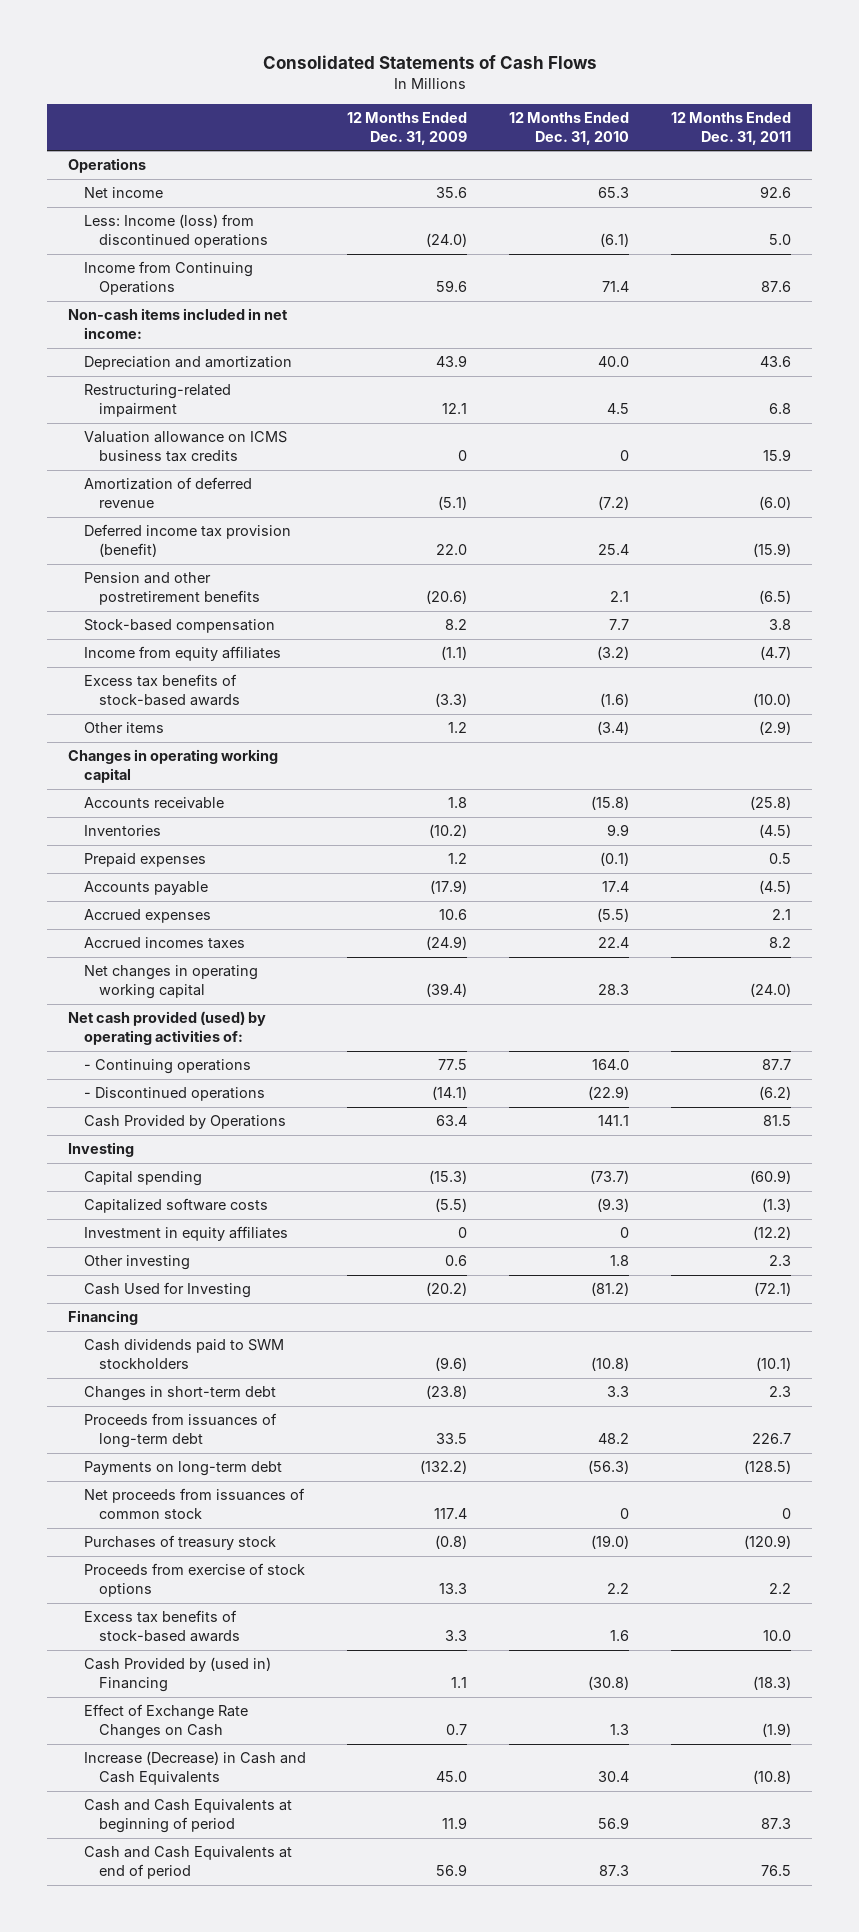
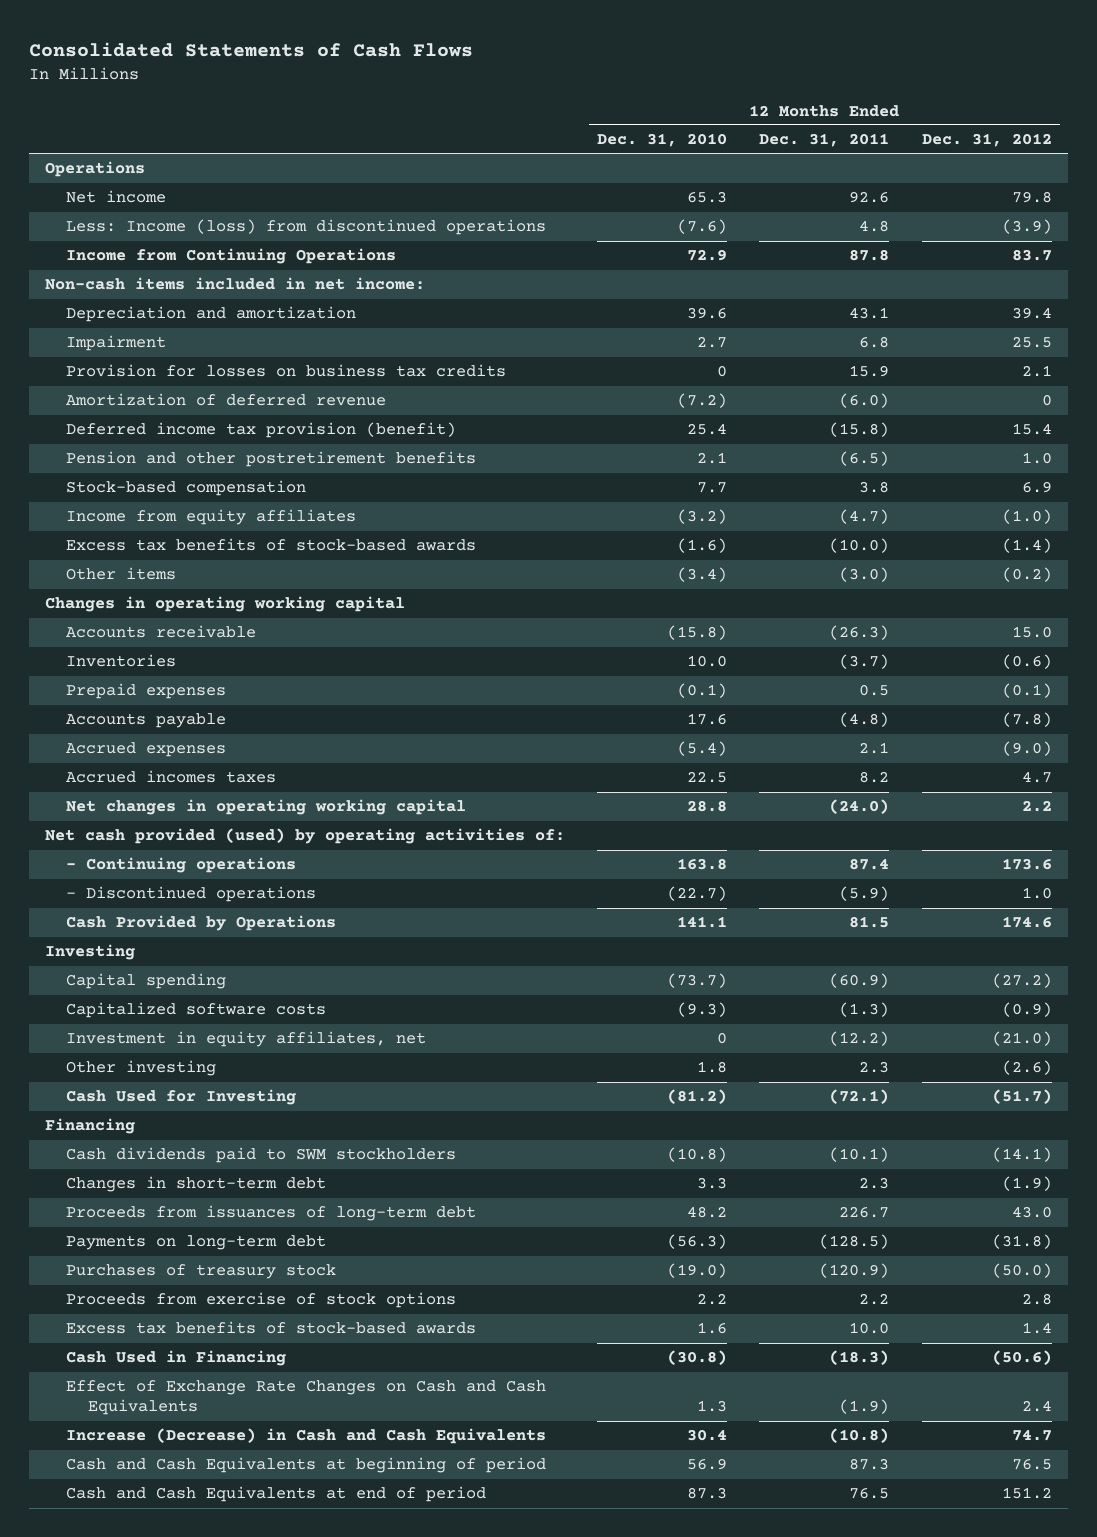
- | 12 Months Ended Dec. 31, 2009 | 12 Months Ended Dec. 31, 2010 | 12 Months Ended Dec. 31, 2011
+ | 12 Months Ended Dec. 31, 2010 | 12 Months Ended Dec. 31, 2011 | 12 Months Ended Dec. 31, 2012
- Less: Income (loss) from discontinued operations | (24.0) | (6.1) | 5.0
- Income from Continuing Operations | 59.6 | 71.4 | 87.6
+ Less: Income (loss) from discontinued operations | (7.6) | 4.8 | (3.9)
+ Income from Continuing Operations | 72.9 | 87.8 | 83.7
- Depreciation and amortization | 43.9 | 40.0 | 43.6
- Restructuring-related impairment | 12.1 | 4.5 | 6.8
- Valuation allowance on ICMS business tax credits | 0 | 0 | 15.9
+ Depreciation and amortization | 39.6 | 43.1 | 39.4
+ Impairment | 2.7 | 6.8 | 25.5
+ Provision for losses on business tax credits | 0 | 15.9 | 2.1
- Deferred income tax provision (benefit) | 22.0 | 25.4 | (15.9)
+ Deferred income tax provision (benefit) | 25.4 | (15.8) | 15.4
- Other items | 1.2 | (3.4) | (2.9)
+ Other items | (3.4) | (3.0) | (0.2)
- Accounts receivable | 1.8 | (15.8) | (25.8)
- Inventories | (10.2) | 9.9 | (4.5)
+ Accounts receivable | (15.8) | (26.3) | 15.0
+ Inventories | 10.0 | (3.7) | (0.6)
- Accounts payable | (17.9) | 17.4 | (4.5)
- Accrued expenses | 10.6 | (5.5) | 2.1
- Accrued incomes taxes | (24.9) | 22.4 | 8.2
- Net changes in operating working capital | (39.4) | 28.3 | (24.0)
+ Accounts payable | 17.6 | (4.8) | (7.8)
+ Accrued expenses | (5.4) | 2.1 | (9.0)
+ Accrued incomes taxes | 22.5 | 8.2 | 4.7
+ Net changes in operating working capital | 28.8 | (24.0) | 2.2
- - Continuing operations | 77.5 | 164.0 | 87.7
- - Discontinued operations | (14.1) | (22.9) | (6.2)
+ - Continuing operations | 163.8 | 87.4 | 173.6
+ - Discontinued operations | (22.7) | (5.9) | 1.0
- Investment in equity affiliates | 0 | 0 | (12.2)
+ Investment in equity affiliates, net | 0 | (12.2) | (21.0)
- Net proceeds from issuances of common stock | 117.4 | 0 | 0
- Cash Provided by (used in) Financing | 1.1 | (30.8) | (18.3)
- Effect of Exchange Rate Changes on Cash | 0.7 | 1.3 | (1.9)
+ Cash Used in Financing | (30.8) | (18.3) | (50.6)
+ Effect of Exchange Rate Changes on Cash and Cash Equivalents | 1.3 | (1.9) | 2.4

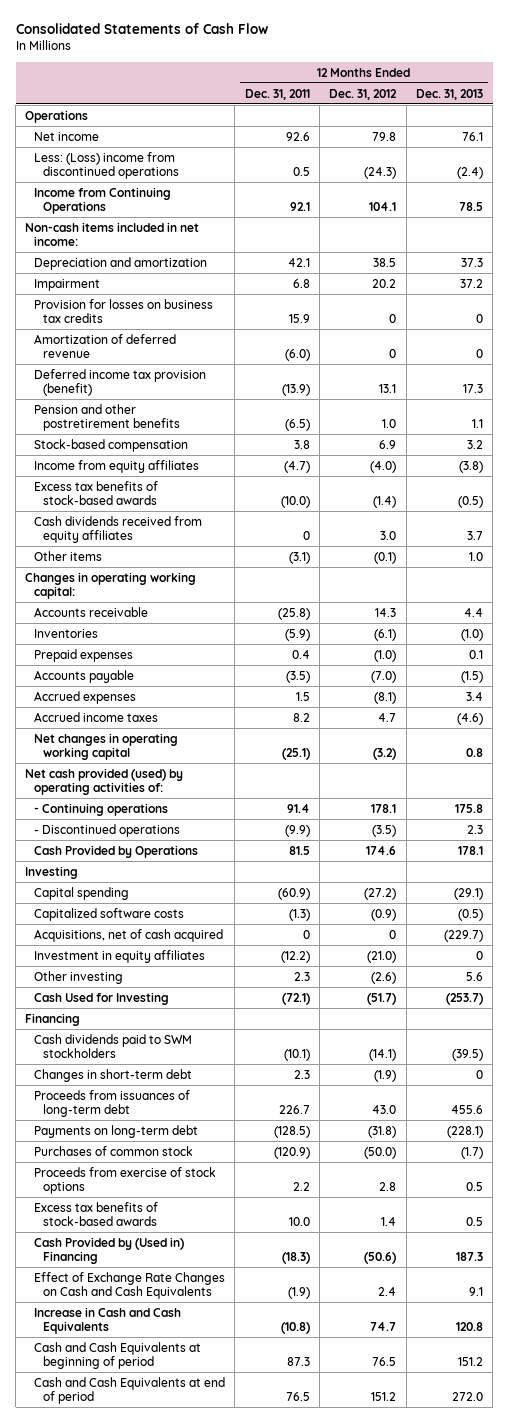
- Consolidated Statements of Cash Flows
+ Consolidated Statements of Cash Flow
- | 12 Months Ended Dec. 31, 2010 | 12 Months Ended Dec. 31, 2011 | 12 Months Ended Dec. 31, 2012
+ | 12 Months Ended Dec. 31, 2011 | 12 Months Ended Dec. 31, 2012 | 12 Months Ended Dec. 31, 2013
- Less: Income (loss) from discontinued operations | (7.6) | 4.8 | (3.9)
- Income from Continuing Operations | 72.9 | 87.8 | 83.7
+ Less: (Loss) income from discontinued operations | 0.5 | (24.3) | (2.4)
+ Income from Continuing Operations | 92.1 | 104.1 | 78.5
- Depreciation and amortization | 39.6 | 43.1 | 39.4
- Impairment | 2.7 | 6.8 | 25.5
- Provision for losses on business tax credits | 0 | 15.9 | 2.1
+ Depreciation and amortization | 42.1 | 38.5 | 37.3
+ Impairment | 6.8 | 20.2 | 37.2
+ Provision for losses on business tax credits | 15.9 | 0 | 0
- Deferred income tax provision (benefit) | 25.4 | (15.8) | 15.4
+ Deferred income tax provision (benefit) | (13.9) | 13.1 | 17.3
- Income from equity affiliates | (3.2) | (4.7) | (1.0)
+ Income from equity affiliates | (4.7) | (4.0) | (3.8)
- Other items | (3.4) | (3.0) | (0.2)
- Changes in operating working capital
- Accounts receivable | (15.8) | (26.3) | 15.0
- Inventories | 10.0 | (3.7) | (0.6)
- Prepaid expenses | (0.1) | 0.5 | (0.1)
- Accounts payable | 17.6 | (4.8) | (7.8)
- Accrued expenses | (5.4) | 2.1 | (9.0)
- Accrued incomes taxes | 22.5 | 8.2 | 4.7
- Net changes in operating working capital | 28.8 | (24.0) | 2.2
+ Cash dividends received from equity affiliates | 0 | 3.0 | 3.7
+ Other items | (3.1) | (0.1) | 1.0
+ Changes in operating working capital:
+ Accounts receivable | (25.8) | 14.3 | 4.4
+ Inventories | (5.9) | (6.1) | (1.0)
+ Prepaid expenses | 0.4 | (1.0) | 0.1
+ Accounts payable | (3.5) | (7.0) | (1.5)
+ Accrued expenses | 1.5 | (8.1) | 3.4
+ Accrued income taxes | 8.2 | 4.7 | (4.6)
+ Net changes in operating working capital | (25.1) | (3.2) | 0.8
- - Continuing operations | 163.8 | 87.4 | 173.6
- - Discontinued operations | (22.7) | (5.9) | 1.0
+ - Continuing operations | 91.4 | 178.1 | 175.8
+ - Discontinued operations | (9.9) | (3.5) | 2.3
- Investment in equity affiliates, net | 0 | (12.2) | (21.0)
+ Acquisitions, net of cash acquired | 0 | 0 | (229.7)
+ Investment in equity affiliates | (12.2) | (21.0) | 0
- Purchases of treasury stock | (19.0) | (120.9) | (50.0)
+ Purchases of common stock | (120.9) | (50.0) | (1.7)
- Cash Used in Financing | (30.8) | (18.3) | (50.6)
+ Cash Provided by (Used in) Financing | (18.3) | (50.6) | 187.3
- Increase (Decrease) in Cash and Cash Equivalents | 30.4 | (10.8) | 74.7
+ Increase in Cash and Cash Equivalents | (10.8) | 74.7 | 120.8

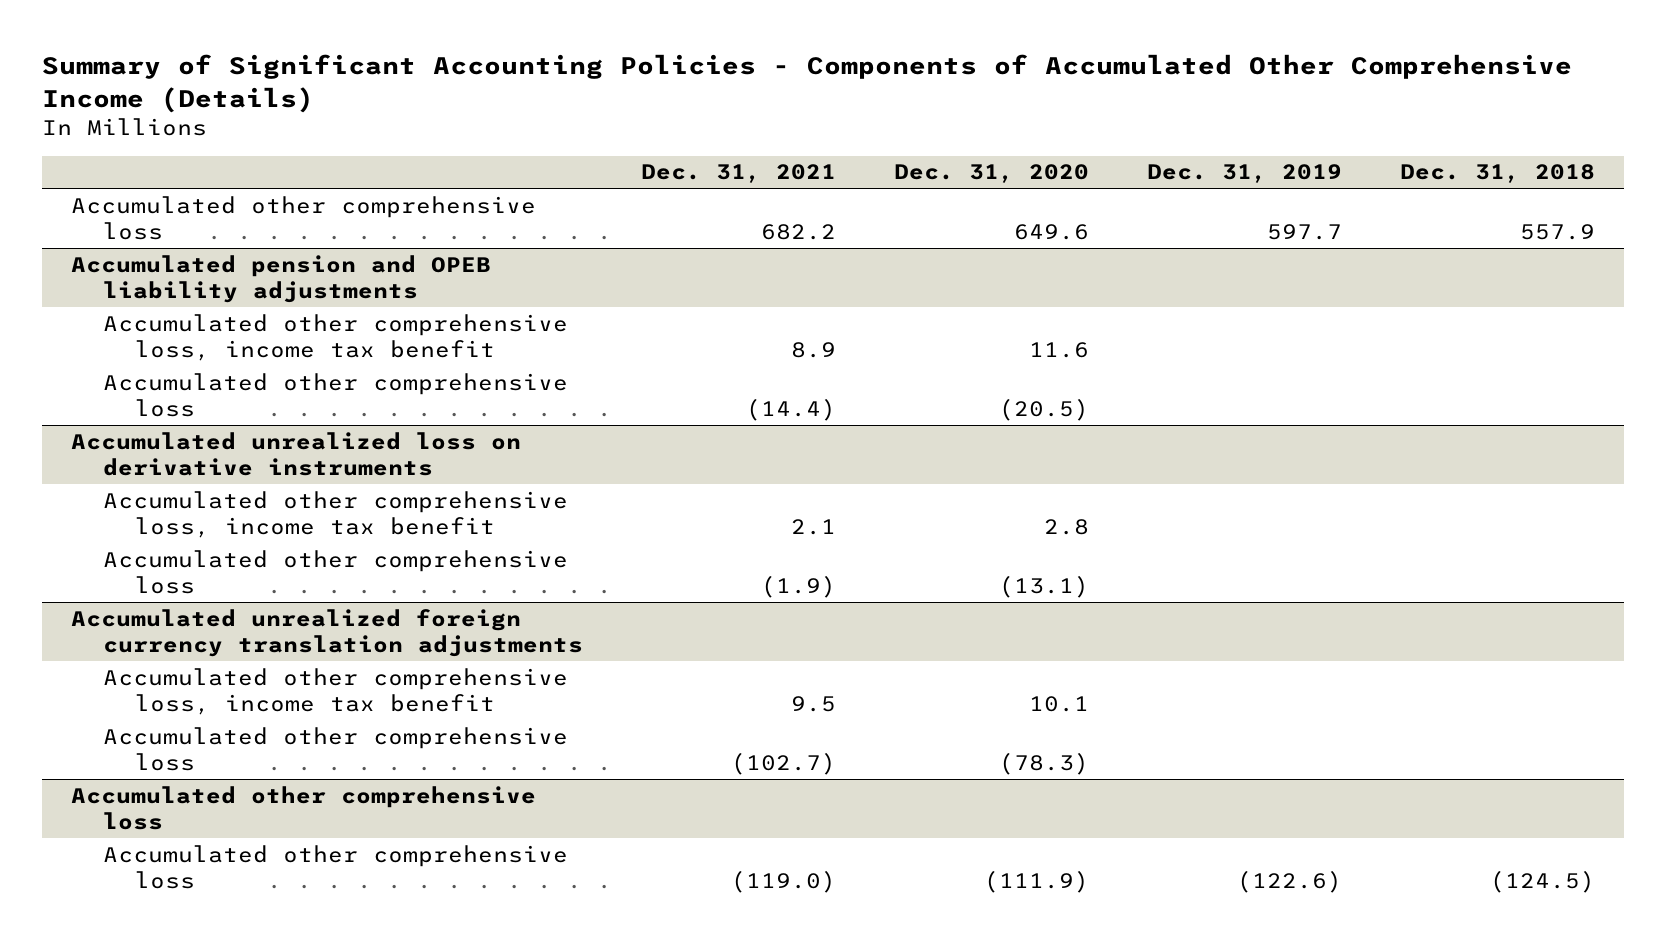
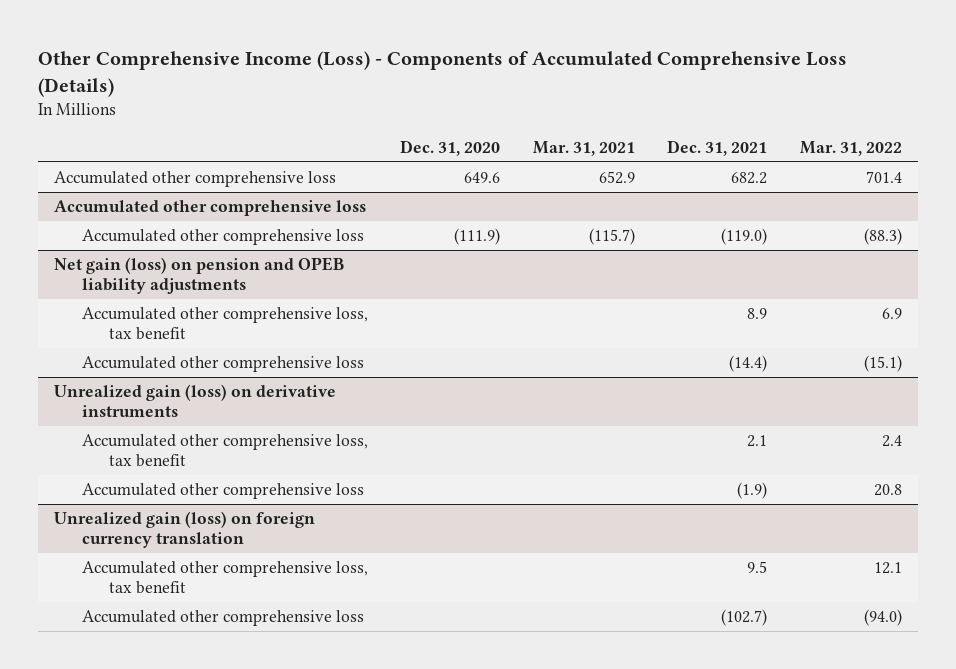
- Summary of Significant Accounting Policies - Components of Accumulated Other Comprehensive Income (Details)
+ Other Comprehensive Income (Loss) - Components of Accumulated Comprehensive Loss (Details)
- | Dec. 31, 2021 | Dec. 31, 2020 | Dec. 31, 2019 | Dec. 31, 2018
+ | Dec. 31, 2020 | Mar. 31, 2021 | Dec. 31, 2021 | Mar. 31, 2022
- Accumulated pension and OPEB liability adjustments
- Accumulated other comprehensive loss, income tax benefit | 8.9 | 11.6 | |
- Accumulated other comprehensive loss | (14.4) | (20.5) | |
- Accumulated unrealized loss on derivative instruments
- Accumulated other comprehensive loss, income tax benefit | 2.1 | 2.8 | |
- Accumulated other comprehensive loss | (1.9) | (13.1) | |
- Accumulated unrealized foreign currency translation adjustments
- Accumulated other comprehensive loss, income tax benefit | 9.5 | 10.1 | |
- Accumulated other comprehensive loss | (102.7) | (78.3) | |
+ Net gain (loss) on pension and OPEB liability adjustments
+ Accumulated other comprehensive loss, tax benefit | | | 8.9 | 6.9
+ Accumulated other comprehensive loss | | | (14.4) | (15.1)
+ Unrealized gain (loss) on derivative instruments
+ Accumulated other comprehensive loss, tax benefit | | | 2.1 | 2.4
+ Accumulated other comprehensive loss | | | (1.9) | 20.8
+ Unrealized gain (loss) on foreign currency translation
+ Accumulated other comprehensive loss, tax benefit | | | 9.5 | 12.1
+ Accumulated other comprehensive loss | | | (102.7) | (94.0)

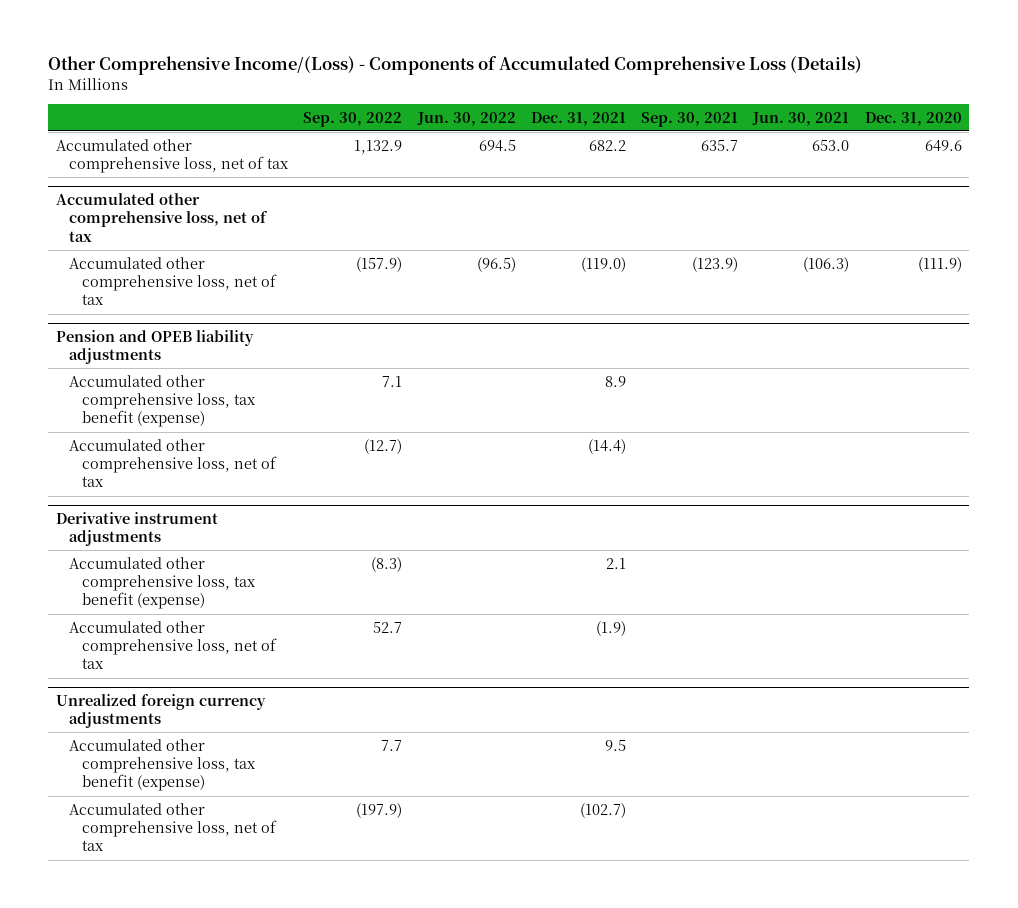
- Other Comprehensive Income (Loss) - Components of Accumulated Comprehensive Loss (Details)
+ Other Comprehensive Income/(Loss) - Components of Accumulated Comprehensive Loss (Details)
- | Dec. 31, 2020 | Mar. 31, 2021 | Dec. 31, 2021 | Mar. 31, 2022
+ | Sep. 30, 2022 | Jun. 30, 2022 | Dec. 31, 2021 | Sep. 30, 2021 | Jun. 30, 2021 | Dec. 31, 2020
- Accumulated other comprehensive loss | 649.6 | 652.9 | 682.2 | 701.4
- Accumulated other comprehensive loss
- Accumulated other comprehensive loss | (111.9) | (115.7) | (119.0) | (88.3)
- Net gain (loss) on pension and OPEB liability adjustments
- Accumulated other comprehensive loss, tax benefit | | | 8.9 | 6.9
- Accumulated other comprehensive loss | | | (14.4) | (15.1)
- Unrealized gain (loss) on derivative instruments
- Accumulated other comprehensive loss, tax benefit | | | 2.1 | 2.4
- Accumulated other comprehensive loss | | | (1.9) | 20.8
- Unrealized gain (loss) on foreign currency translation
- Accumulated other comprehensive loss, tax benefit | | | 9.5 | 12.1
- Accumulated other comprehensive loss | | | (102.7) | (94.0)
+ Accumulated other comprehensive loss, net of tax | 1,132.9 | 694.5 | 682.2 | 635.7 | 653.0 | 649.6
+ Accumulated other comprehensive loss, net of tax
+ Accumulated other comprehensive loss, net of tax | (157.9) | (96.5) | (119.0) | (123.9) | (106.3) | (111.9)
+ Pension and OPEB liability adjustments
+ Accumulated other comprehensive loss, tax benefit (expense) | 7.1 | | 8.9 | | |
+ Accumulated other comprehensive loss, net of tax | (12.7) | | (14.4) | | |
+ Derivative instrument adjustments
+ Accumulated other comprehensive loss, tax benefit (expense) | (8.3) | | 2.1 | | |
+ Accumulated other comprehensive loss, net of tax | 52.7 | | (1.9) | | |
+ Unrealized foreign currency adjustments
+ Accumulated other comprehensive loss, tax benefit (expense) | 7.7 | | 9.5 | | |
+ Accumulated other comprehensive loss, net of tax | (197.9) | | (102.7) | | |

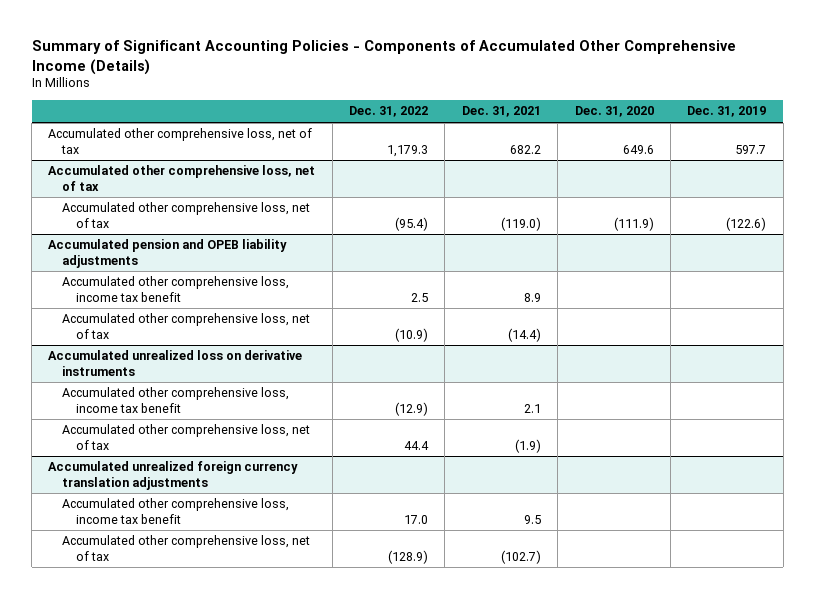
- Other Comprehensive Income/(Loss) - Components of Accumulated Comprehensive Loss (Details)
+ Summary of Significant Accounting Policies - Components of Accumulated Other Comprehensive Income (Details)
- | Sep. 30, 2022 | Jun. 30, 2022 | Dec. 31, 2021 | Sep. 30, 2021 | Jun. 30, 2021 | Dec. 31, 2020
+ | Dec. 31, 2022 | Dec. 31, 2021 | Dec. 31, 2020 | Dec. 31, 2019
- Pension and OPEB liability adjustments
- Accumulated other comprehensive loss, tax benefit (expense) | 7.1 | | 8.9 | | |
+ Accumulated pension and OPEB liability adjustments
+ Accumulated other comprehensive loss, income tax benefit | 2.5 | 8.9 | |
- Derivative instrument adjustments
- Accumulated other comprehensive loss, tax benefit (expense) | (8.3) | | 2.1 | | |
+ Accumulated unrealized loss on derivative instruments
+ Accumulated other comprehensive loss, income tax benefit | (12.9) | 2.1 | |
- Unrealized foreign currency adjustments
- Accumulated other comprehensive loss, tax benefit (expense) | 7.7 | | 9.5 | | |
+ Accumulated unrealized foreign currency translation adjustments
+ Accumulated other comprehensive loss, income tax benefit | 17.0 | 9.5 | |

